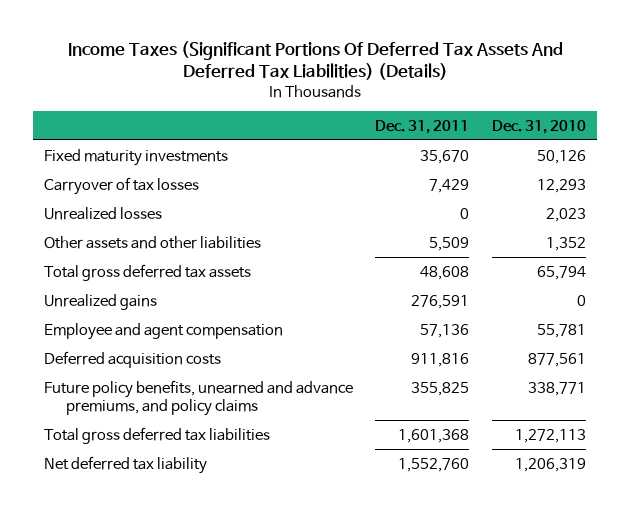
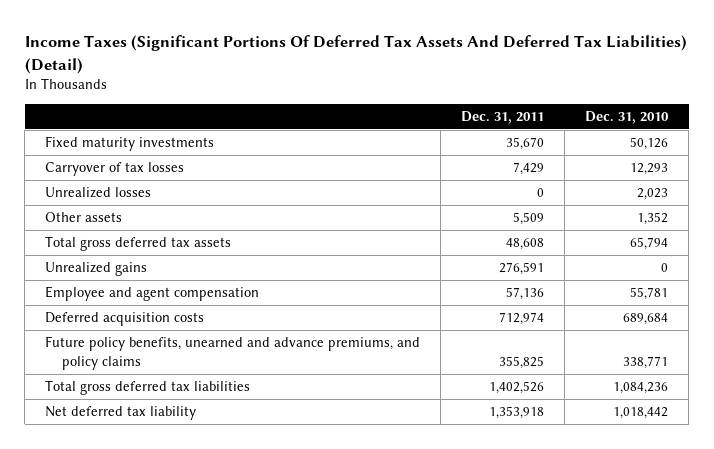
- Income Taxes (Significant Portions Of Deferred Tax Assets And Deferred Tax Liabilities) (Details)
+ Income Taxes (Significant Portions Of Deferred Tax Assets And Deferred Tax Liabilities) (Detail)
- Other assets and other liabilities | 5,509 | 1,352
+ Other assets | 5,509 | 1,352
- Deferred acquisition costs | 911,816 | 877,561
+ Deferred acquisition costs | 712,974 | 689,684
- Total gross deferred tax liabilities | 1,601,368 | 1,272,113
- Net deferred tax liability | 1,552,760 | 1,206,319
+ Total gross deferred tax liabilities | 1,402,526 | 1,084,236
+ Net deferred tax liability | 1,353,918 | 1,018,442

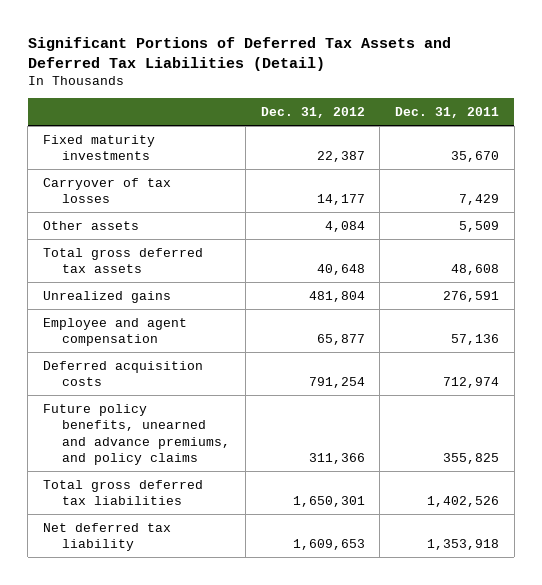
- Income Taxes (Significant Portions Of Deferred Tax Assets And Deferred Tax Liabilities) (Detail)
+ Significant Portions of Deferred Tax Assets and Deferred Tax Liabilities (Detail)
- | Dec. 31, 2011 | Dec. 31, 2010
+ | Dec. 31, 2012 | Dec. 31, 2011
- Unrealized losses | 0 | 2,023

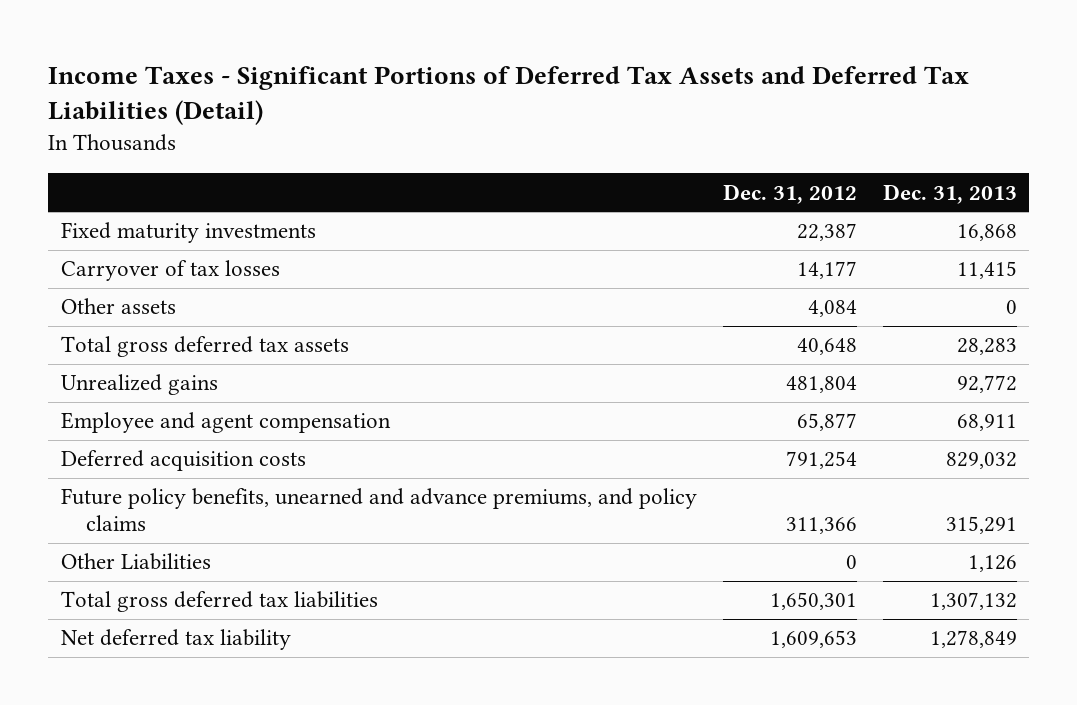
- Significant Portions of Deferred Tax Assets and Deferred Tax Liabilities (Detail)
+ Income Taxes - Significant Portions of Deferred Tax Assets and Deferred Tax Liabilities (Detail)
- | Dec. 31, 2012 | Dec. 31, 2011
+ | Dec. 31, 2012 | Dec. 31, 2013
+ Other Liabilities | 0 | 1,126

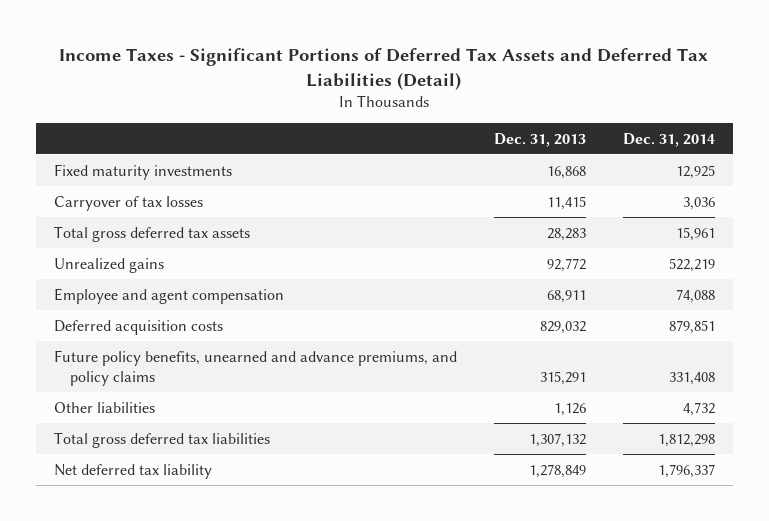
- | Dec. 31, 2012 | Dec. 31, 2013
+ | Dec. 31, 2013 | Dec. 31, 2014
- Other assets | 4,084 | 0
- Other Liabilities | 0 | 1,126
+ Other liabilities | 1,126 | 4,732

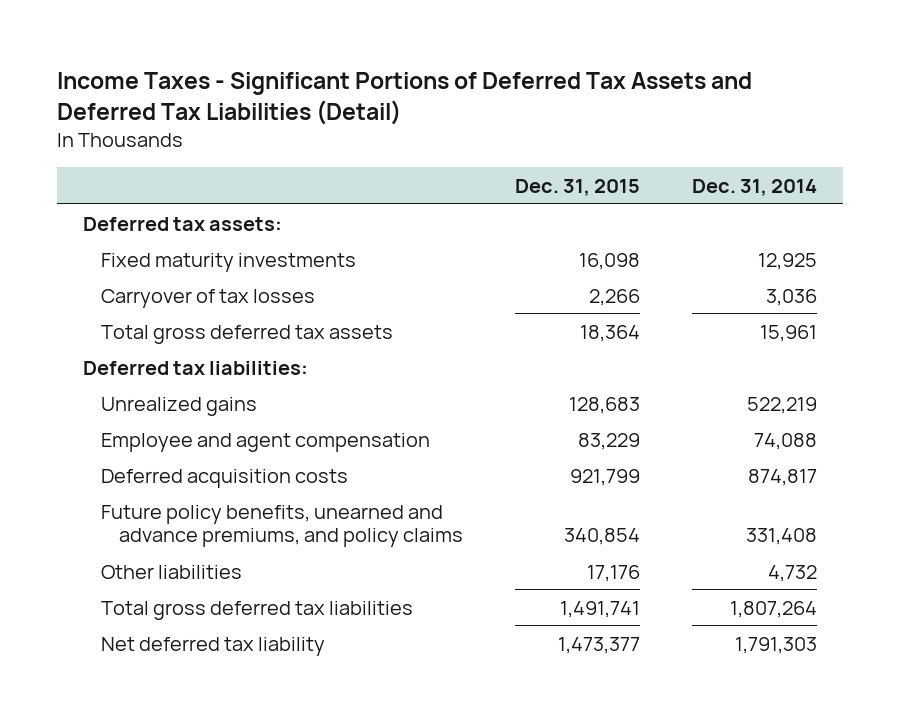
- | Dec. 31, 2013 | Dec. 31, 2014
+ | Dec. 31, 2015 | Dec. 31, 2014
+ Deferred tax assets:
+ Deferred tax liabilities:
- Deferred acquisition costs | 829,032 | 879,851
+ Deferred acquisition costs | 921,799 | 874,817
- Total gross deferred tax liabilities | 1,307,132 | 1,812,298
- Net deferred tax liability | 1,278,849 | 1,796,337
+ Total gross deferred tax liabilities | 1,491,741 | 1,807,264
+ Net deferred tax liability | 1,473,377 | 1,791,303

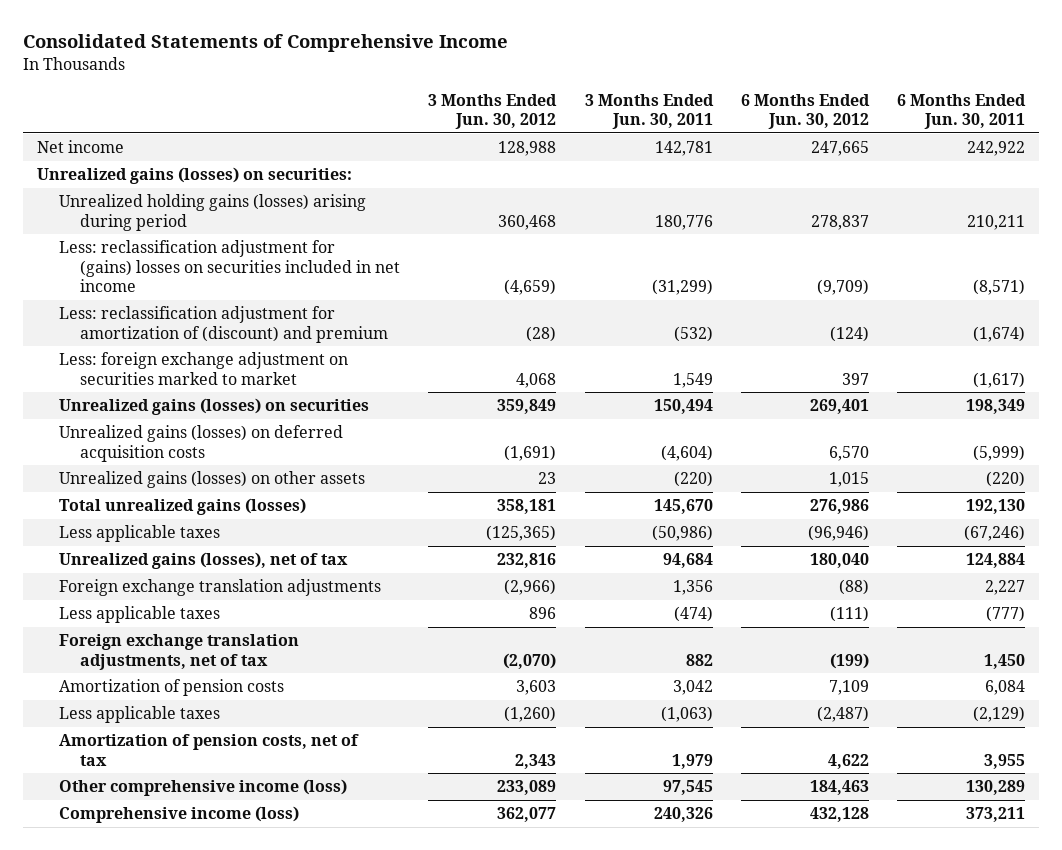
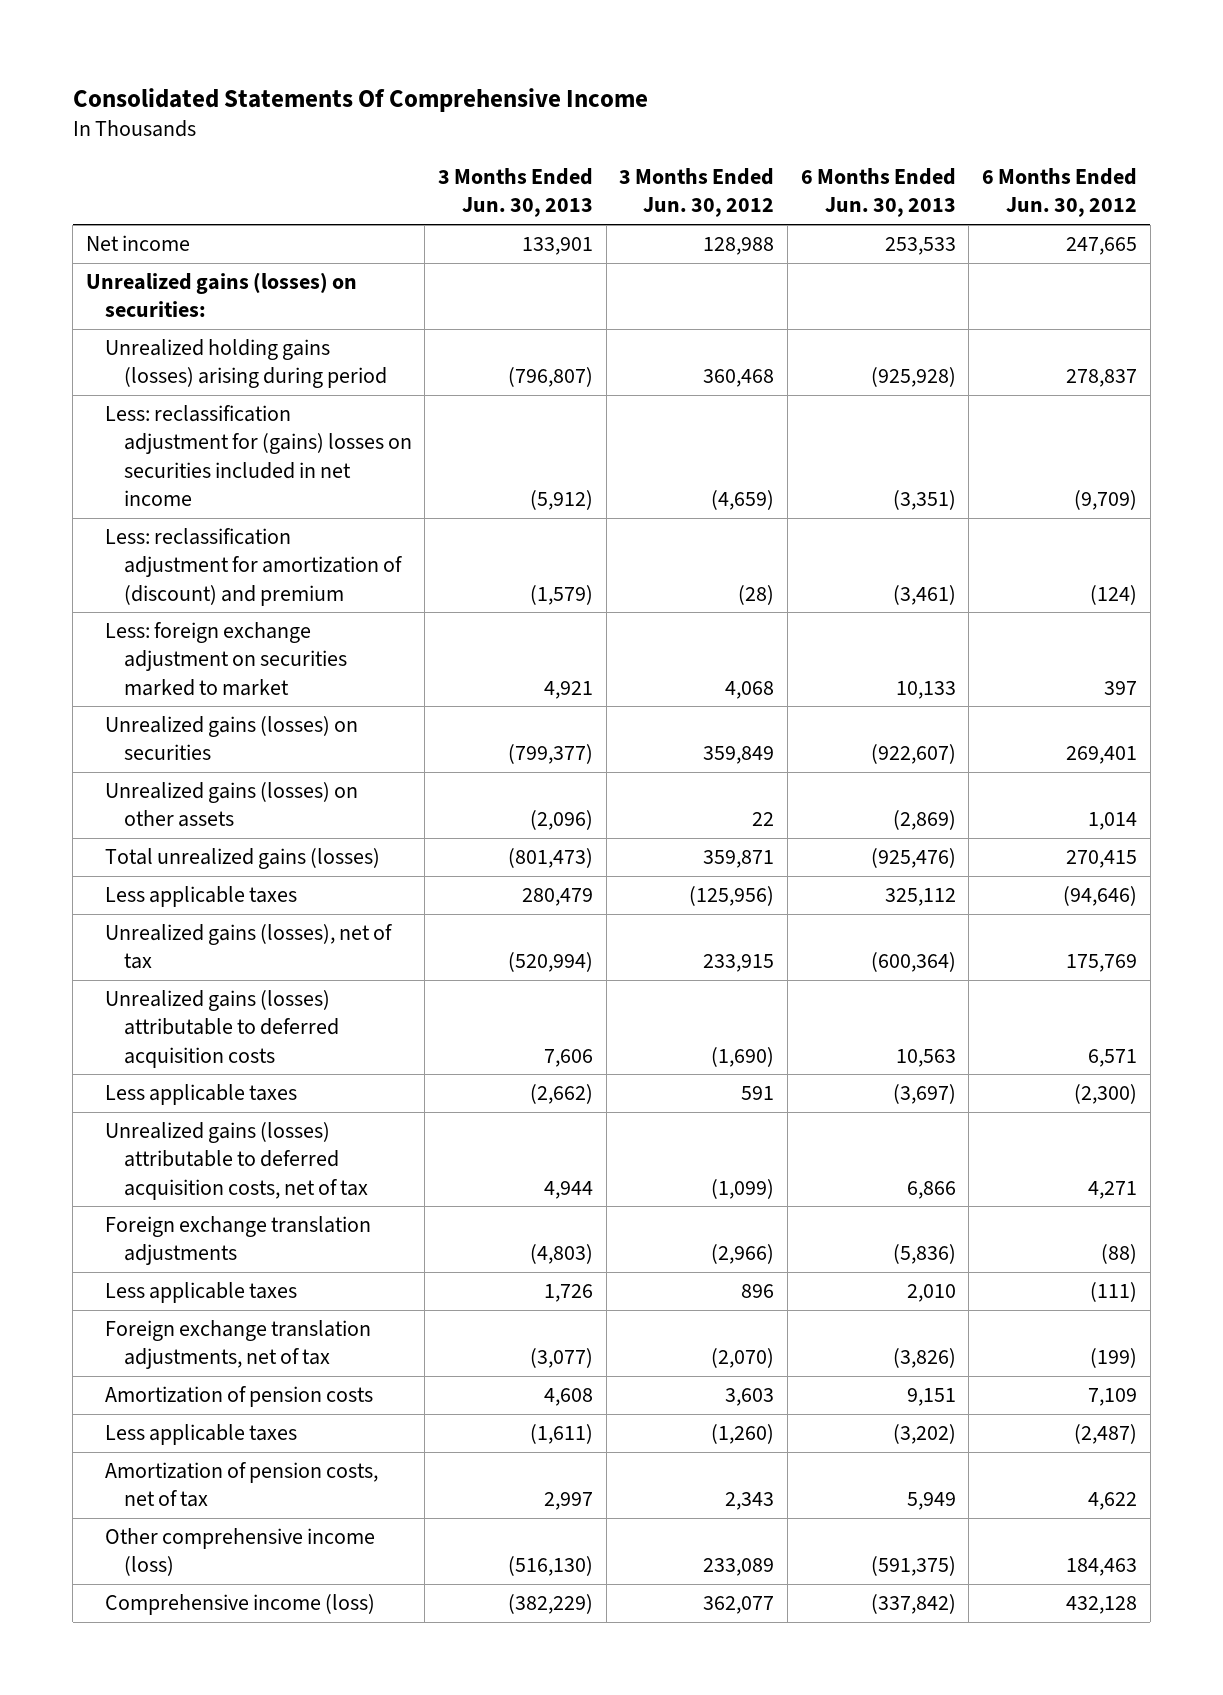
- Consolidated Statements of Comprehensive Income
+ Consolidated Statements Of Comprehensive Income
- | 3 Months Ended Jun. 30, 2012 | 3 Months Ended Jun. 30, 2011 | 6 Months Ended Jun. 30, 2012 | 6 Months Ended Jun. 30, 2011
+ | 3 Months Ended Jun. 30, 2013 | 3 Months Ended Jun. 30, 2012 | 6 Months Ended Jun. 30, 2013 | 6 Months Ended Jun. 30, 2012
- Unrealized gains (losses) on deferred acquisition costs | (1,691) | (4,604) | 6,570 | (5,999)
- Unrealized gains (losses) on other assets | 23 | (220) | 1,015 | (220)
- Total unrealized gains (losses) | 358,181 | 145,670 | 276,986 | 192,130
- Less applicable taxes | (125,365) | (50,986) | (96,946) | (67,246)
- Unrealized gains (losses), net of tax | 232,816 | 94,684 | 180,040 | 124,884
+ Unrealized gains (losses) on other assets | (2,096) | 22 | (2,869) | 1,014
+ Total unrealized gains (losses) | (801,473) | 359,871 | (925,476) | 270,415
+ Less applicable taxes | 280,479 | (125,956) | 325,112 | (94,646)
+ Unrealized gains (losses), net of tax | (520,994) | 233,915 | (600,364) | 175,769
+ Unrealized gains (losses) attributable to deferred acquisition costs | 7,606 | (1,690) | 10,563 | 6,571
+ Less applicable taxes | (2,662) | 591 | (3,697) | (2,300)
+ Unrealized gains (losses) attributable to deferred acquisition costs, net of tax | 4,944 | (1,099) | 6,866 | 4,271

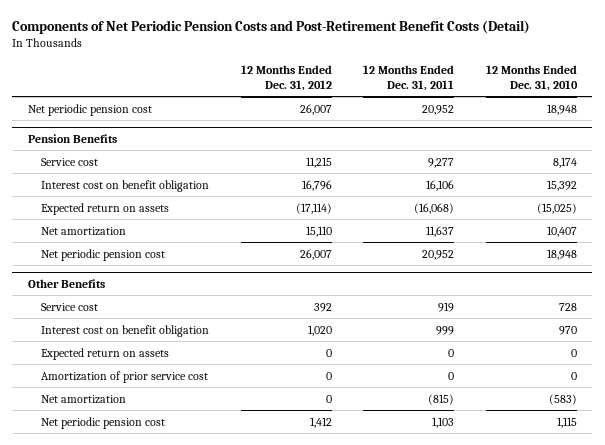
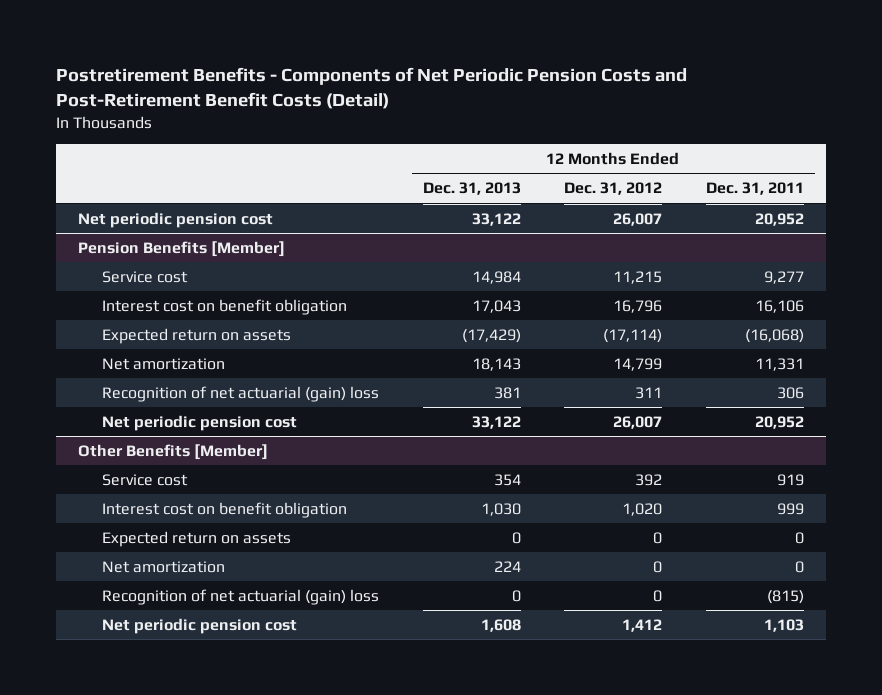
- Components of Net Periodic Pension Costs and Post-Retirement Benefit Costs (Detail)
+ Postretirement Benefits - Components of Net Periodic Pension Costs and Post-Retirement Benefit Costs (Detail)
- | 12 Months Ended Dec. 31, 2012 | 12 Months Ended Dec. 31, 2011 | 12 Months Ended Dec. 31, 2010
+ | 12 Months Ended Dec. 31, 2013 | 12 Months Ended Dec. 31, 2012 | 12 Months Ended Dec. 31, 2011
- Pension Benefits
+ Pension Benefits [Member]
- Net amortization | 15,110 | 11,637 | 10,407
+ Net amortization | 18,143 | 14,799 | 11,331
+ Recognition of net actuarial (gain) loss | 381 | 311 | 306
- Other Benefits
+ Other Benefits [Member]
- Amortization of prior service cost | 0 | 0 | 0
- Net amortization | 0 | (815) | (583)
+ Net amortization | 224 | 0 | 0
+ Recognition of net actuarial (gain) loss | 0 | 0 | (815)

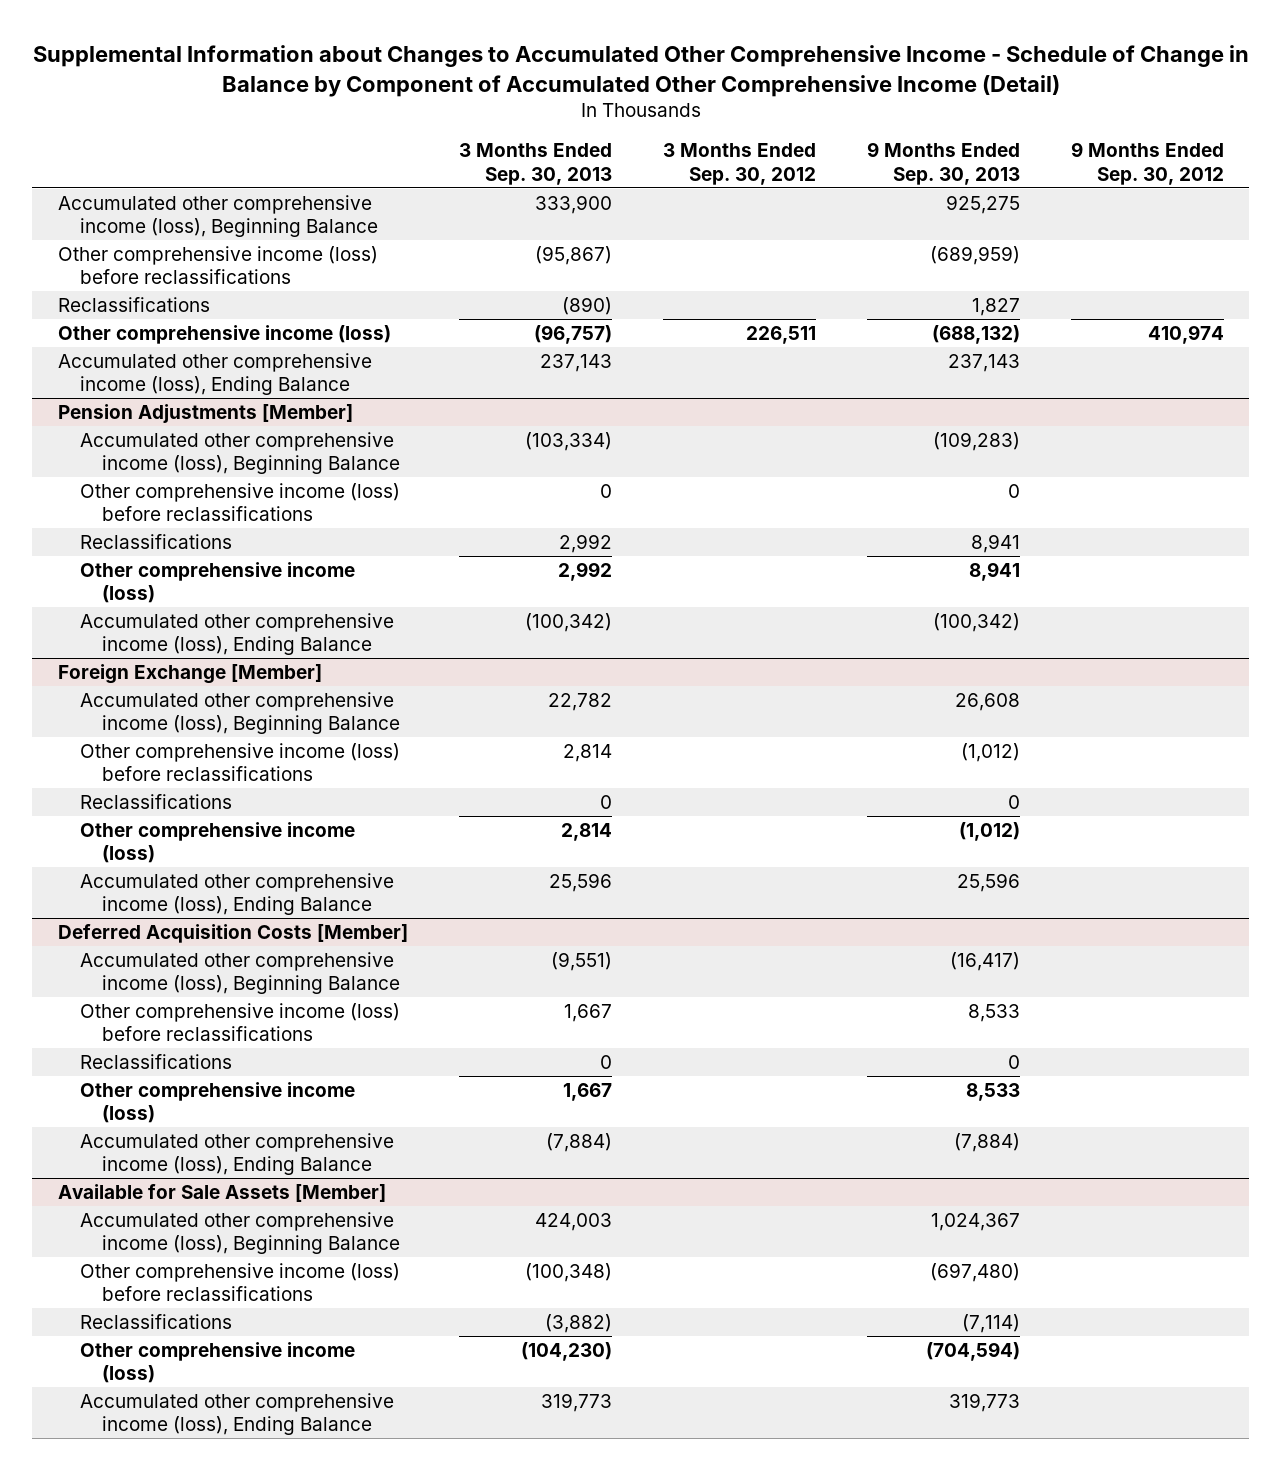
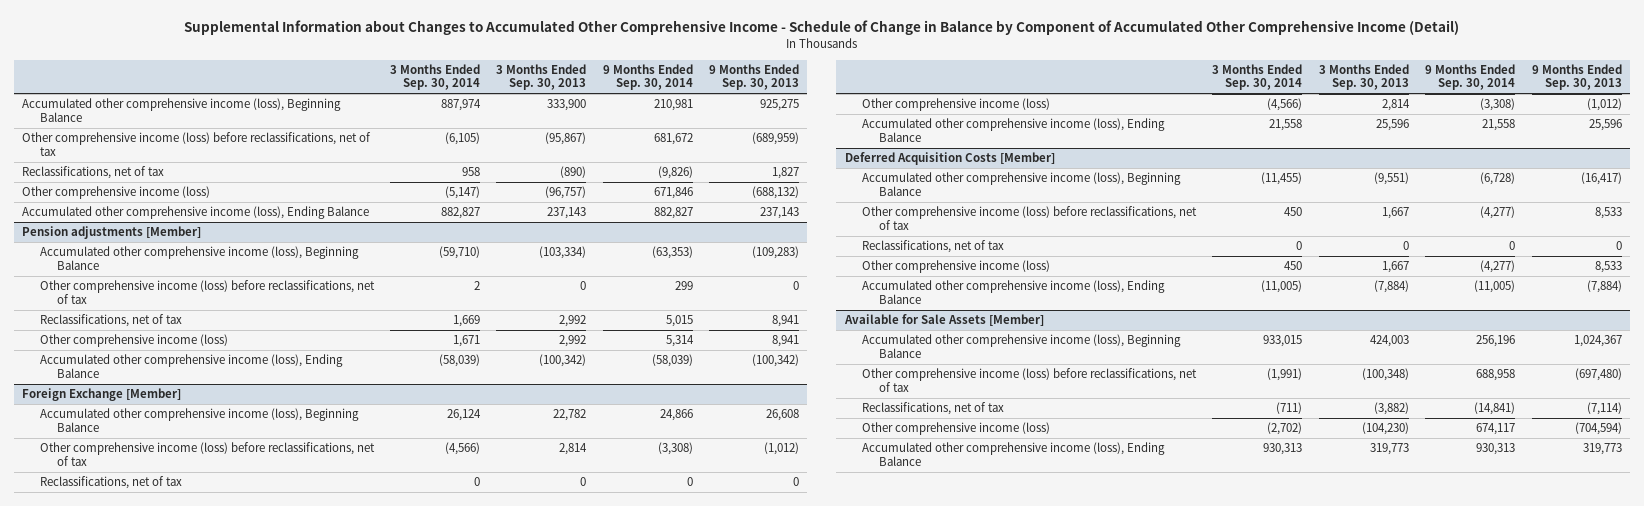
- | 3 Months Ended Sep. 30, 2013 | 3 Months Ended Sep. 30, 2012 | 9 Months Ended Sep. 30, 2013 | 9 Months Ended Sep. 30, 2012
+ | 3 Months Ended Sep. 30, 2014 | 3 Months Ended Sep. 30, 2013 | 9 Months Ended Sep. 30, 2014 | 9 Months Ended Sep. 30, 2013
- Other comprehensive income (loss) before reclassifications | (95,867) | | (689,959) |
- Reclassifications | (890) | | 1,827 |
+ Other comprehensive income (loss) before reclassifications, net of tax | (6,105) | (95,867) | 681,672 | (689,959)
+ Reclassifications, net of tax | 958 | (890) | (9,826) | 1,827
- Pension Adjustments [Member]
+ Pension adjustments [Member]
- Other comprehensive income (loss) before reclassifications | 0 | | 0 |
- Reclassifications | 2,992 | | 8,941 |
+ Other comprehensive income (loss) before reclassifications, net of tax | 2 | 0 | 299 | 0
+ Reclassifications, net of tax | 1,669 | 2,992 | 5,015 | 8,941
@ Foreign Exchange [Member]
- Other comprehensive income (loss) before reclassifications | 2,814 | | (1,012) |
- Reclassifications | 0 | | 0 |
+ Other comprehensive income (loss) before reclassifications, net of tax | (4,566) | 2,814 | (3,308) | (1,012)
+ Reclassifications, net of tax | 0 | 0 | 0 | 0
@ Deferred Acquisition Costs [Member]
- Other comprehensive income (loss) before reclassifications | 1,667 | | 8,533 |
- Reclassifications | 0 | | 0 |
+ Other comprehensive income (loss) before reclassifications, net of tax | 450 | 1,667 | (4,277) | 8,533
+ Reclassifications, net of tax | 0 | 0 | 0 | 0
@ Available for Sale Assets [Member]
- Other comprehensive income (loss) before reclassifications | (100,348) | | (697,480) |
- Reclassifications | (3,882) | | (7,114) |
+ Other comprehensive income (loss) before reclassifications, net of tax | (1,991) | (100,348) | 688,958 | (697,480)
+ Reclassifications, net of tax | (711) | (3,882) | (14,841) | (7,114)

